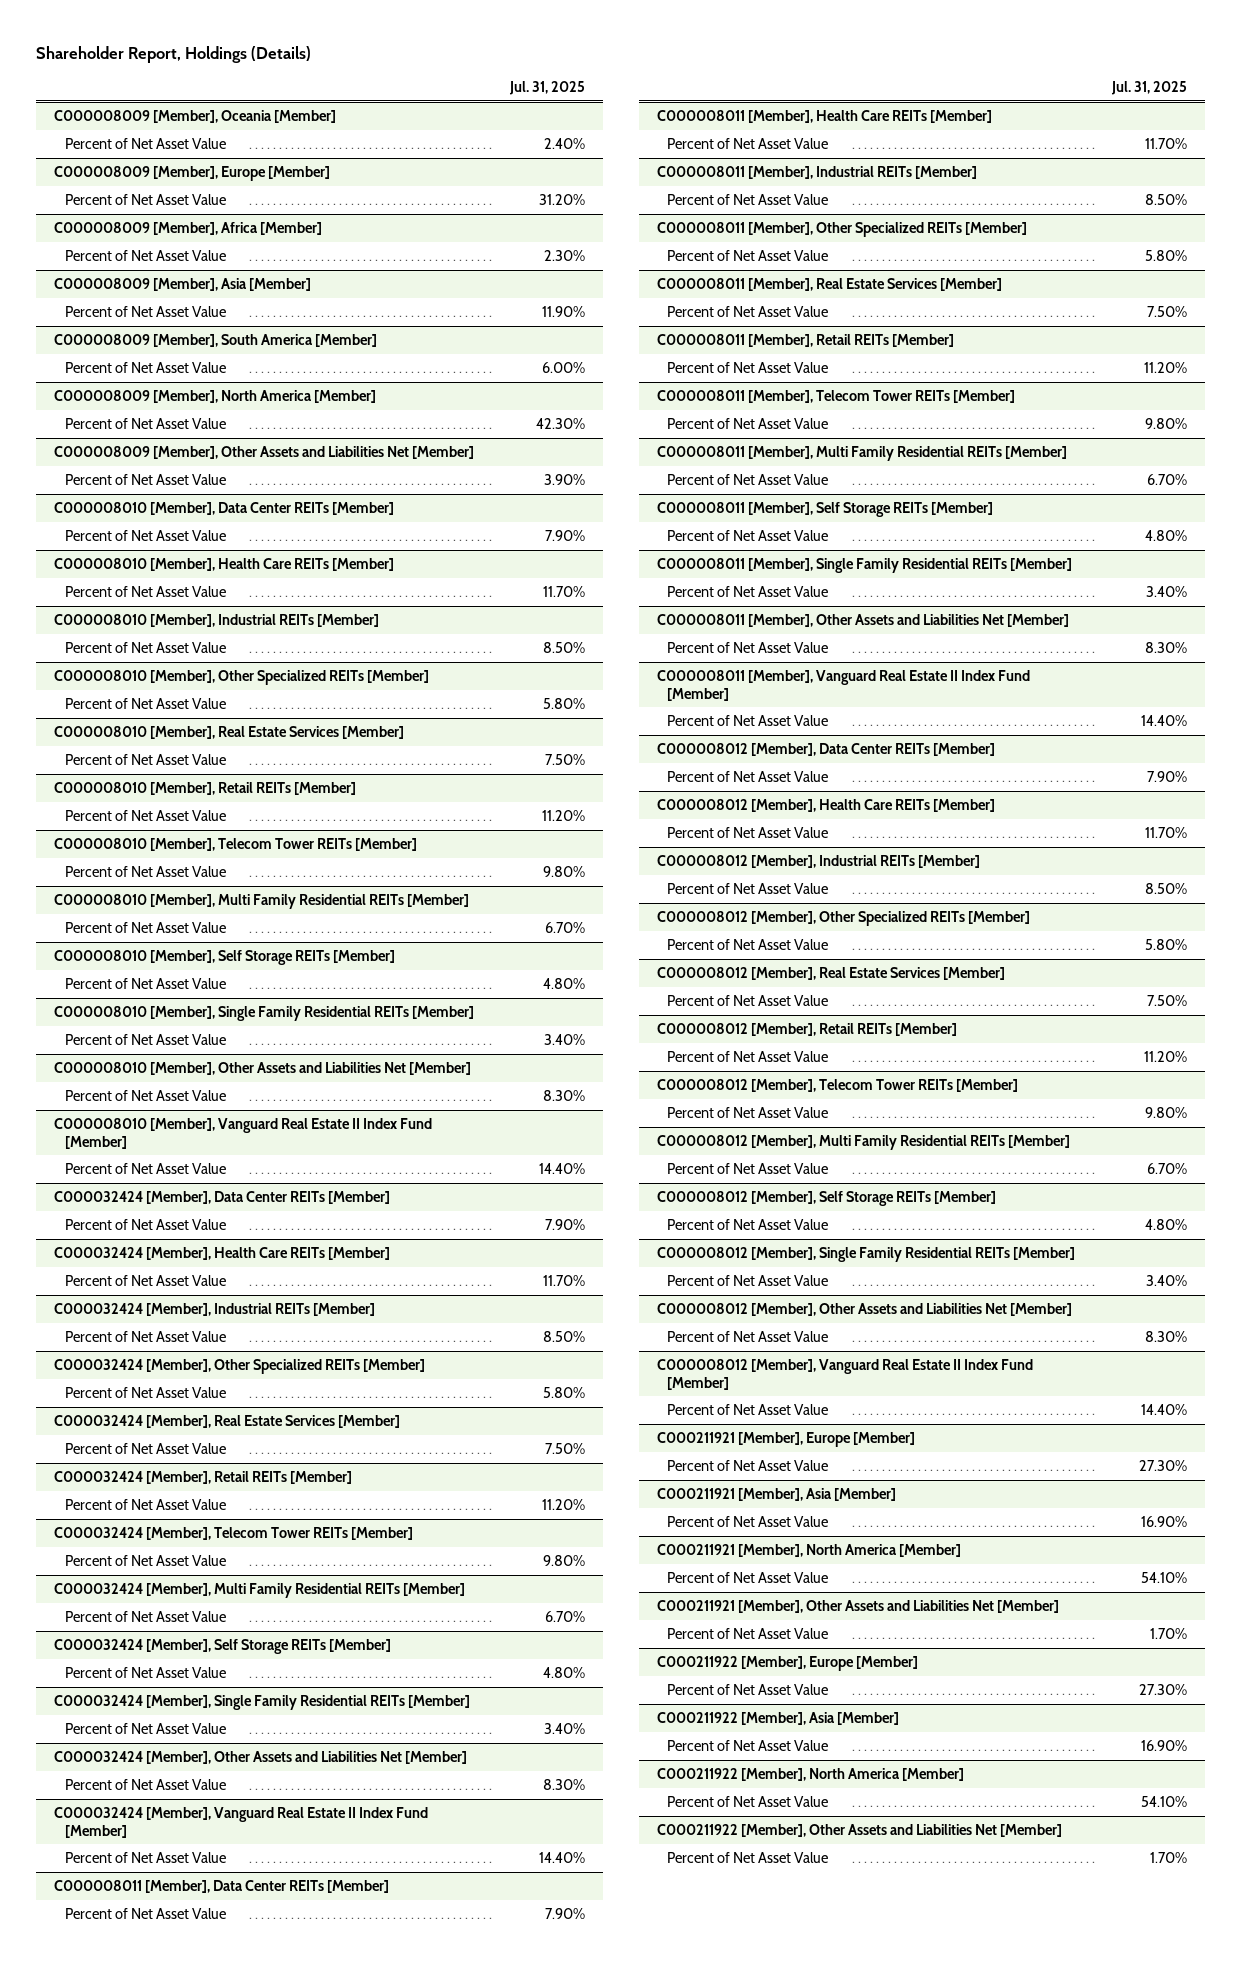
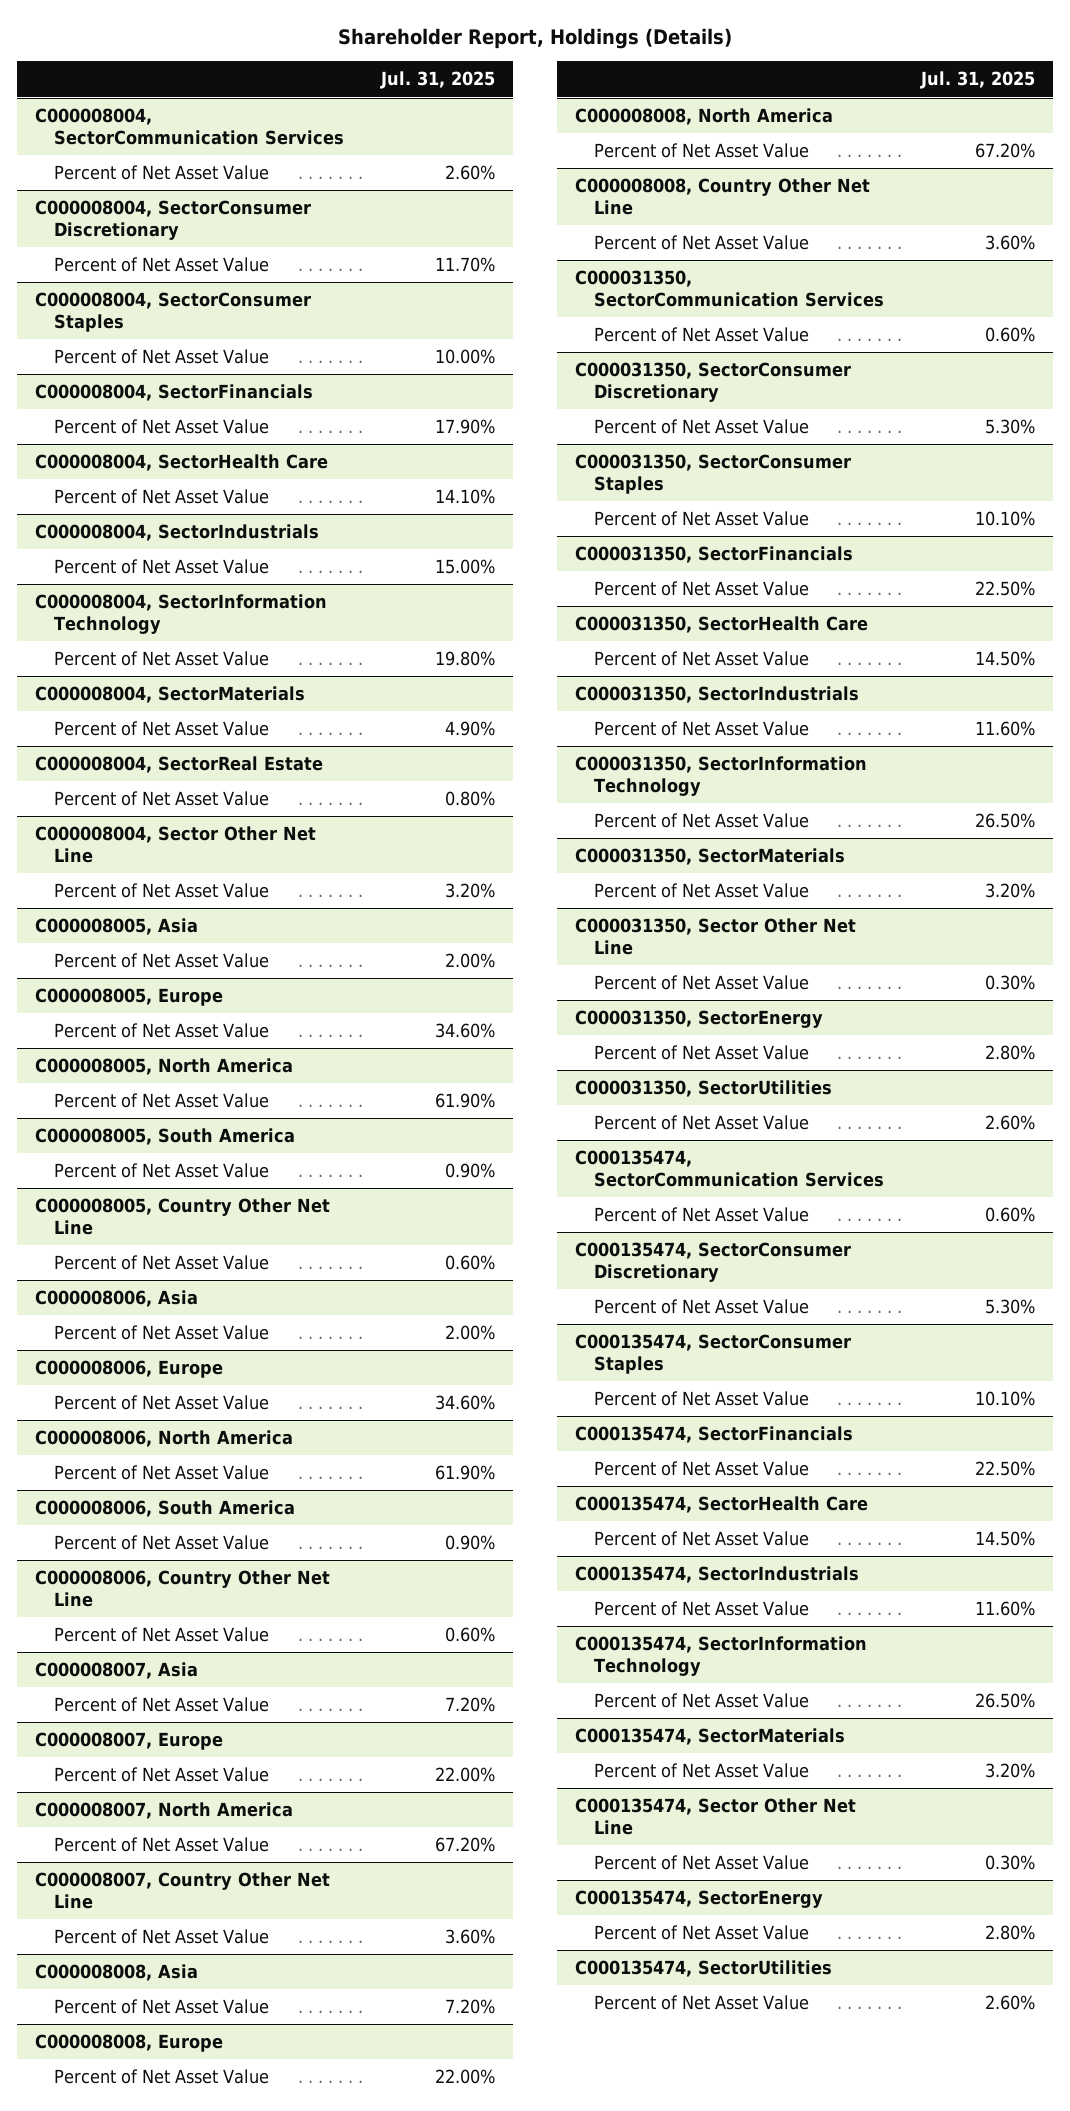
- C000008009 [Member], Oceania [Member]
- Percent of Net Asset Value | 2.40%
- C000008009 [Member], Europe [Member]
- Percent of Net Asset Value | 31.20%
- C000008009 [Member], Africa [Member]
- Percent of Net Asset Value | 2.30%
- C000008009 [Member], Asia [Member]
- Percent of Net Asset Value | 11.90%
- C000008009 [Member], South America [Member]
- Percent of Net Asset Value | 6.00%
- C000008009 [Member], North America [Member]
- Percent of Net Asset Value | 42.30%
- C000008009 [Member], Other Assets and Liabilities Net [Member]
- Percent of Net Asset Value | 3.90%
- C000008010 [Member], Data Center REITs [Member]
- Percent of Net Asset Value | 7.90%
- C000008010 [Member], Health Care REITs [Member]
- Percent of Net Asset Value | 11.70%
- C000008010 [Member], Industrial REITs [Member]
- Percent of Net Asset Value | 8.50%
- C000008010 [Member], Other Specialized REITs [Member]
- Percent of Net Asset Value | 5.80%
- C000008010 [Member], Real Estate Services [Member]
- Percent of Net Asset Value | 7.50%
- C000008010 [Member], Retail REITs [Member]
- Percent of Net Asset Value | 11.20%
- C000008010 [Member], Telecom Tower REITs [Member]
- Percent of Net Asset Value | 9.80%
- C000008010 [Member], Multi Family Residential REITs [Member]
- Percent of Net Asset Value | 6.70%
- C000008010 [Member], Self Storage REITs [Member]
- Percent of Net Asset Value | 4.80%
- C000008010 [Member], Single Family Residential REITs [Member]
- Percent of Net Asset Value | 3.40%
- C000008010 [Member], Other Assets and Liabilities Net [Member]
- Percent of Net Asset Value | 8.30%
- C000008010 [Member], Vanguard Real Estate II Index Fund [Member]
- Percent of Net Asset Value | 14.40%
- C000032424 [Member], Data Center REITs [Member]
- Percent of Net Asset Value | 7.90%
- C000032424 [Member], Health Care REITs [Member]
- Percent of Net Asset Value | 11.70%
- C000032424 [Member], Industrial REITs [Member]
- Percent of Net Asset Value | 8.50%
- C000032424 [Member], Other Specialized REITs [Member]
- Percent of Net Asset Value | 5.80%
- C000032424 [Member], Real Estate Services [Member]
- Percent of Net Asset Value | 7.50%
- C000032424 [Member], Retail REITs [Member]
- Percent of Net Asset Value | 11.20%
- C000032424 [Member], Telecom Tower REITs [Member]
- Percent of Net Asset Value | 9.80%
- C000032424 [Member], Multi Family Residential REITs [Member]
- Percent of Net Asset Value | 6.70%
- C000032424 [Member], Self Storage REITs [Member]
- Percent of Net Asset Value | 4.80%
- C000032424 [Member], Single Family Residential REITs [Member]
- Percent of Net Asset Value | 3.40%
- C000032424 [Member], Other Assets and Liabilities Net [Member]
- Percent of Net Asset Value | 8.30%
- C000032424 [Member], Vanguard Real Estate II Index Fund [Member]
- Percent of Net Asset Value | 14.40%
- C000008011 [Member], Data Center REITs [Member]
- Percent of Net Asset Value | 7.90%
- C000008011 [Member], Health Care REITs [Member]
- Percent of Net Asset Value | 11.70%
- C000008011 [Member], Industrial REITs [Member]
- Percent of Net Asset Value | 8.50%
- C000008011 [Member], Other Specialized REITs [Member]
- Percent of Net Asset Value | 5.80%
- C000008011 [Member], Real Estate Services [Member]
- Percent of Net Asset Value | 7.50%
- C000008011 [Member], Retail REITs [Member]
- Percent of Net Asset Value | 11.20%
- C000008011 [Member], Telecom Tower REITs [Member]
- Percent of Net Asset Value | 9.80%
- C000008011 [Member], Multi Family Residential REITs [Member]
- Percent of Net Asset Value | 6.70%
- C000008011 [Member], Self Storage REITs [Member]
- Percent of Net Asset Value | 4.80%
- C000008011 [Member], Single Family Residential REITs [Member]
- Percent of Net Asset Value | 3.40%
- C000008011 [Member], Other Assets and Liabilities Net [Member]
- Percent of Net Asset Value | 8.30%
- C000008011 [Member], Vanguard Real Estate II Index Fund [Member]
- Percent of Net Asset Value | 14.40%
- C000008012 [Member], Data Center REITs [Member]
- Percent of Net Asset Value | 7.90%
- C000008012 [Member], Health Care REITs [Member]
+ C000008004, SectorCommunication Services
+ Percent of Net Asset Value | 2.60%
+ C000008004, SectorConsumer Discretionary
- C000008012 [Member], Industrial REITs [Member]
- Percent of Net Asset Value | 8.50%
- C000008012 [Member], Other Specialized REITs [Member]
- Percent of Net Asset Value | 5.80%
- C000008012 [Member], Real Estate Services [Member]
- Percent of Net Asset Value | 7.50%
- C000008012 [Member], Retail REITs [Member]
- Percent of Net Asset Value | 11.20%
- C000008012 [Member], Telecom Tower REITs [Member]
- Percent of Net Asset Value | 9.80%
- C000008012 [Member], Multi Family Residential REITs [Member]
- Percent of Net Asset Value | 6.70%
- C000008012 [Member], Self Storage REITs [Member]
- Percent of Net Asset Value | 4.80%
- C000008012 [Member], Single Family Residential REITs [Member]
- Percent of Net Asset Value | 3.40%
- C000008012 [Member], Other Assets and Liabilities Net [Member]
- Percent of Net Asset Value | 8.30%
- C000008012 [Member], Vanguard Real Estate II Index Fund [Member]
- Percent of Net Asset Value | 14.40%
- C000211921 [Member], Europe [Member]
- Percent of Net Asset Value | 27.30%
- C000211921 [Member], Asia [Member]
- Percent of Net Asset Value | 16.90%
- C000211921 [Member], North America [Member]
- Percent of Net Asset Value | 54.10%
- C000211921 [Member], Other Assets and Liabilities Net [Member]
- Percent of Net Asset Value | 1.70%
- C000211922 [Member], Europe [Member]
- Percent of Net Asset Value | 27.30%
- C000211922 [Member], Asia [Member]
- Percent of Net Asset Value | 16.90%
- C000211922 [Member], North America [Member]
- Percent of Net Asset Value | 54.10%
- C000211922 [Member], Other Assets and Liabilities Net [Member]
- Percent of Net Asset Value | 1.70%
+ C000008004, SectorConsumer Staples
+ Percent of Net Asset Value | 10.00%
+ C000008004, SectorFinancials
+ Percent of Net Asset Value | 17.90%
+ C000008004, SectorHealth Care
+ Percent of Net Asset Value | 14.10%
+ C000008004, SectorIndustrials
+ Percent of Net Asset Value | 15.00%
+ C000008004, SectorInformation Technology
+ Percent of Net Asset Value | 19.80%
+ C000008004, SectorMaterials
+ Percent of Net Asset Value | 4.90%
+ C000008004, SectorReal Estate
+ Percent of Net Asset Value | 0.80%
+ C000008004, Sector Other Net Line
+ Percent of Net Asset Value | 3.20%
+ C000008005, Asia
+ Percent of Net Asset Value | 2.00%
+ C000008005, Europe
+ Percent of Net Asset Value | 34.60%
+ C000008005, North America
+ Percent of Net Asset Value | 61.90%
+ C000008005, South America
+ Percent of Net Asset Value | 0.90%
+ C000008005, Country Other Net Line
+ Percent of Net Asset Value | 0.60%
+ C000008006, Asia
+ Percent of Net Asset Value | 2.00%
+ C000008006, Europe
+ Percent of Net Asset Value | 34.60%
+ C000008006, North America
+ Percent of Net Asset Value | 61.90%
+ C000008006, South America
+ Percent of Net Asset Value | 0.90%
+ C000008006, Country Other Net Line
+ Percent of Net Asset Value | 0.60%
+ C000008007, Asia
+ Percent of Net Asset Value | 7.20%
+ C000008007, Europe
+ Percent of Net Asset Value | 22.00%
+ C000008007, North America
+ Percent of Net Asset Value | 67.20%
+ C000008007, Country Other Net Line
+ Percent of Net Asset Value | 3.60%
+ C000008008, Asia
+ Percent of Net Asset Value | 7.20%
+ C000008008, Europe
+ Percent of Net Asset Value | 22.00%
+ C000008008, North America
+ Percent of Net Asset Value | 67.20%
+ C000008008, Country Other Net Line
+ Percent of Net Asset Value | 3.60%
+ C000031350, SectorCommunication Services
+ Percent of Net Asset Value | 0.60%
+ C000031350, SectorConsumer Discretionary
+ Percent of Net Asset Value | 5.30%
+ C000031350, SectorConsumer Staples
+ Percent of Net Asset Value | 10.10%
+ C000031350, SectorFinancials
+ Percent of Net Asset Value | 22.50%
+ C000031350, SectorHealth Care
+ Percent of Net Asset Value | 14.50%
+ C000031350, SectorIndustrials
+ Percent of Net Asset Value | 11.60%
+ C000031350, SectorInformation Technology
+ Percent of Net Asset Value | 26.50%
+ C000031350, SectorMaterials
+ Percent of Net Asset Value | 3.20%
+ C000031350, Sector Other Net Line
+ Percent of Net Asset Value | 0.30%
+ C000031350, SectorEnergy
+ Percent of Net Asset Value | 2.80%
+ C000031350, SectorUtilities
+ Percent of Net Asset Value | 2.60%
+ C000135474, SectorCommunication Services
+ Percent of Net Asset Value | 0.60%
+ C000135474, SectorConsumer Discretionary
+ Percent of Net Asset Value | 5.30%
+ C000135474, SectorConsumer Staples
+ Percent of Net Asset Value | 10.10%
+ C000135474, SectorFinancials
+ Percent of Net Asset Value | 22.50%
+ C000135474, SectorHealth Care
+ Percent of Net Asset Value | 14.50%
+ C000135474, SectorIndustrials
+ Percent of Net Asset Value | 11.60%
+ C000135474, SectorInformation Technology
+ Percent of Net Asset Value | 26.50%
+ C000135474, SectorMaterials
+ Percent of Net Asset Value | 3.20%
+ C000135474, Sector Other Net Line
+ Percent of Net Asset Value | 0.30%
+ C000135474, SectorEnergy
+ Percent of Net Asset Value | 2.80%
+ C000135474, SectorUtilities
+ Percent of Net Asset Value | 2.60%

